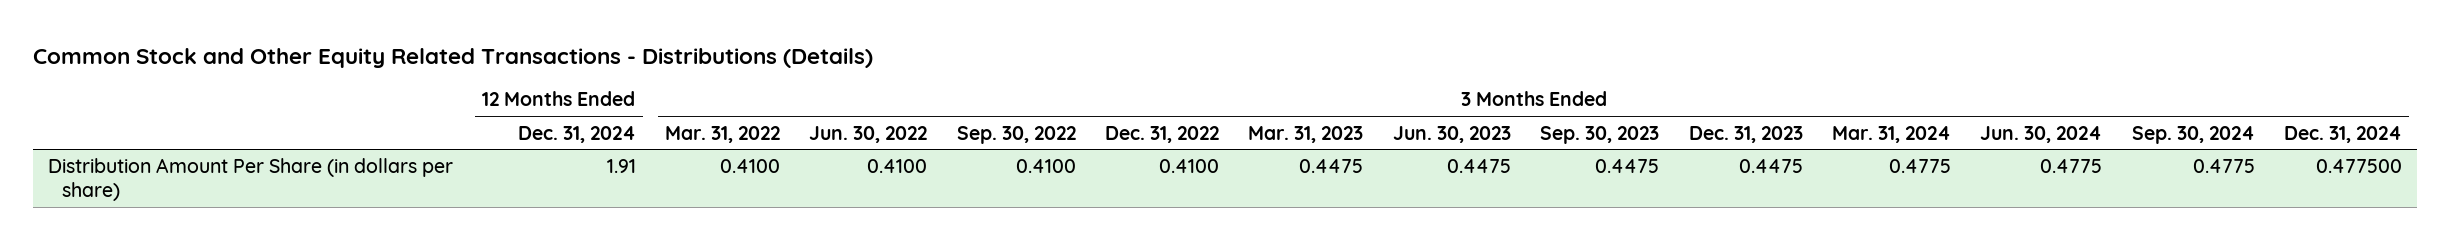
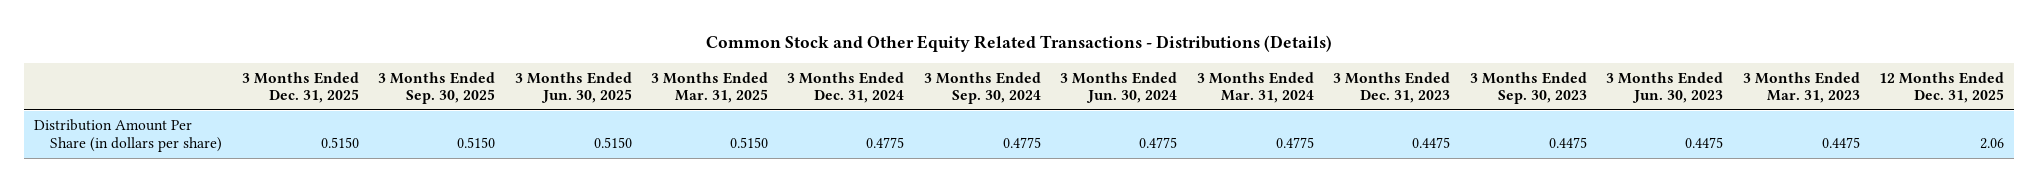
- | 12 Months Ended Dec. 31, 2024 | 3 Months Ended Mar. 31, 2022 | 3 Months Ended Jun. 30, 2022 | 3 Months Ended Sep. 30, 2022 | 3 Months Ended Dec. 31, 2022 | 3 Months Ended Mar. 31, 2023 | 3 Months Ended Jun. 30, 2023 | 3 Months Ended Sep. 30, 2023 | 3 Months Ended Dec. 31, 2023 | 3 Months Ended Mar. 31, 2024 | 3 Months Ended Jun. 30, 2024 | 3 Months Ended Sep. 30, 2024 | 3 Months Ended Dec. 31, 2024
+ | 3 Months Ended Dec. 31, 2025 | 3 Months Ended Sep. 30, 2025 | 3 Months Ended Jun. 30, 2025 | 3 Months Ended Mar. 31, 2025 | 3 Months Ended Dec. 31, 2024 | 3 Months Ended Sep. 30, 2024 | 3 Months Ended Jun. 30, 2024 | 3 Months Ended Mar. 31, 2024 | 3 Months Ended Dec. 31, 2023 | 3 Months Ended Sep. 30, 2023 | 3 Months Ended Jun. 30, 2023 | 3 Months Ended Mar. 31, 2023 | 12 Months Ended Dec. 31, 2025
- Distribution Amount Per Share (in dollars per share) | 1.91 | 0.4100 | 0.4100 | 0.4100 | 0.4100 | 0.4475 | 0.4475 | 0.4475 | 0.4475 | 0.4775 | 0.4775 | 0.4775 | 0.477500
+ Distribution Amount Per Share (in dollars per share) | 0.5150 | 0.5150 | 0.5150 | 0.5150 | 0.4775 | 0.4775 | 0.4775 | 0.4775 | 0.4475 | 0.4475 | 0.4475 | 0.4475 | 2.06

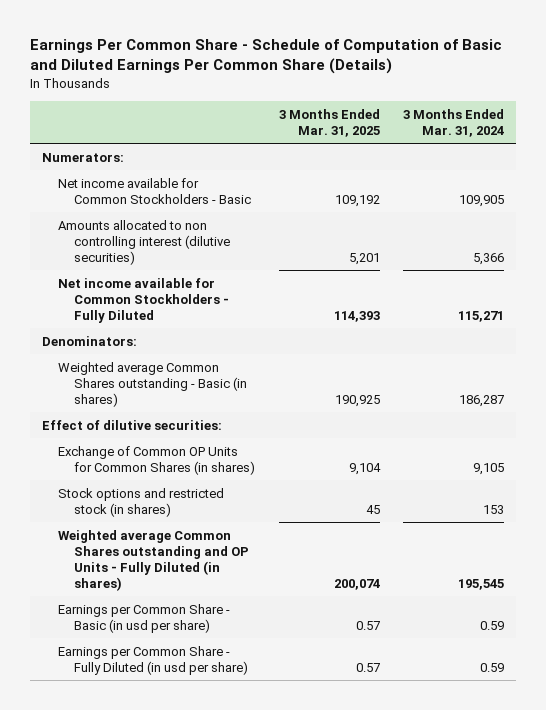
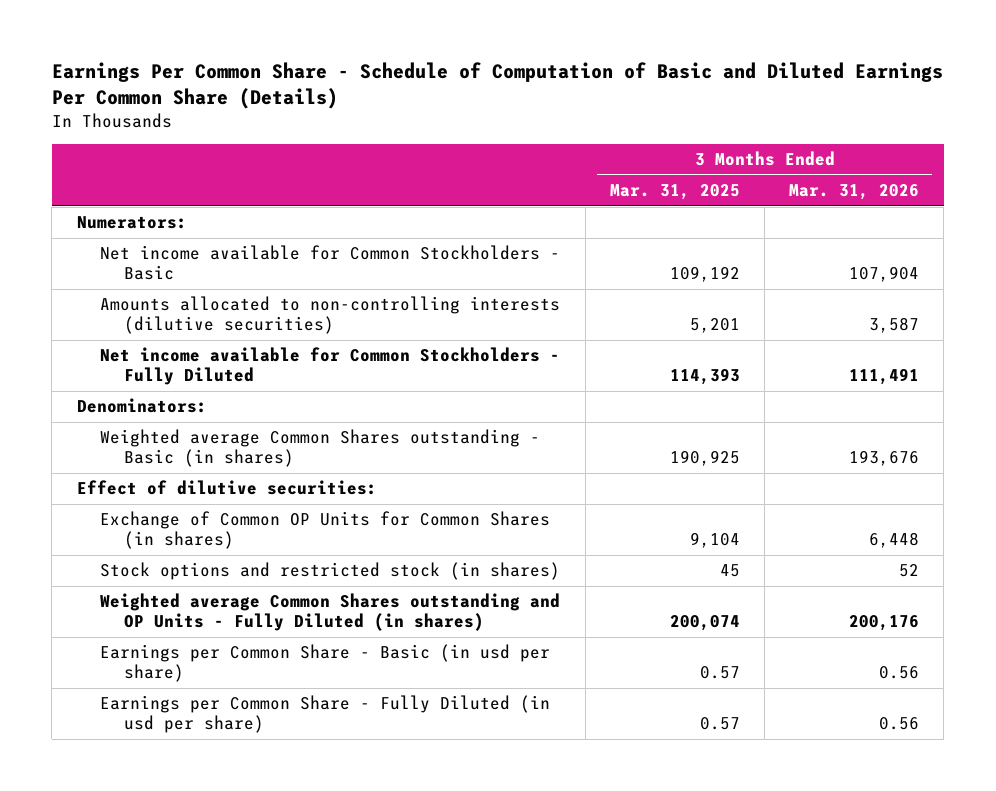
- | 3 Months Ended Mar. 31, 2025 | 3 Months Ended Mar. 31, 2024
+ | 3 Months Ended Mar. 31, 2025 | 3 Months Ended Mar. 31, 2026
- Amounts allocated to non controlling interest (dilutive securities) | 5,201 | 5,366
+ Amounts allocated to non-controlling interests (dilutive securities) | 5,201 | 3,587

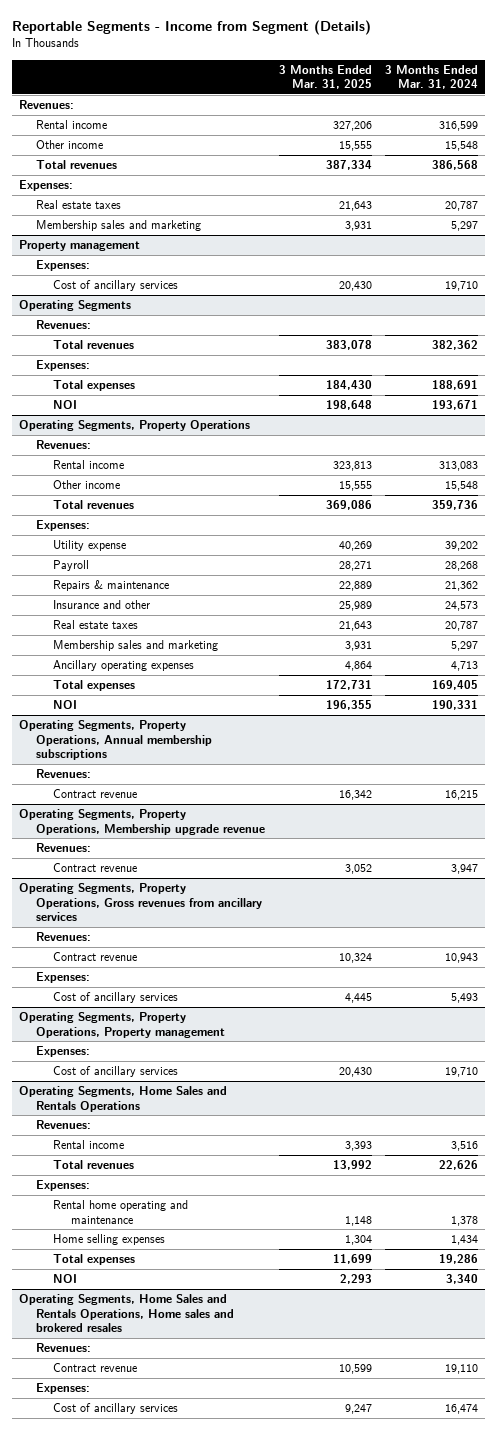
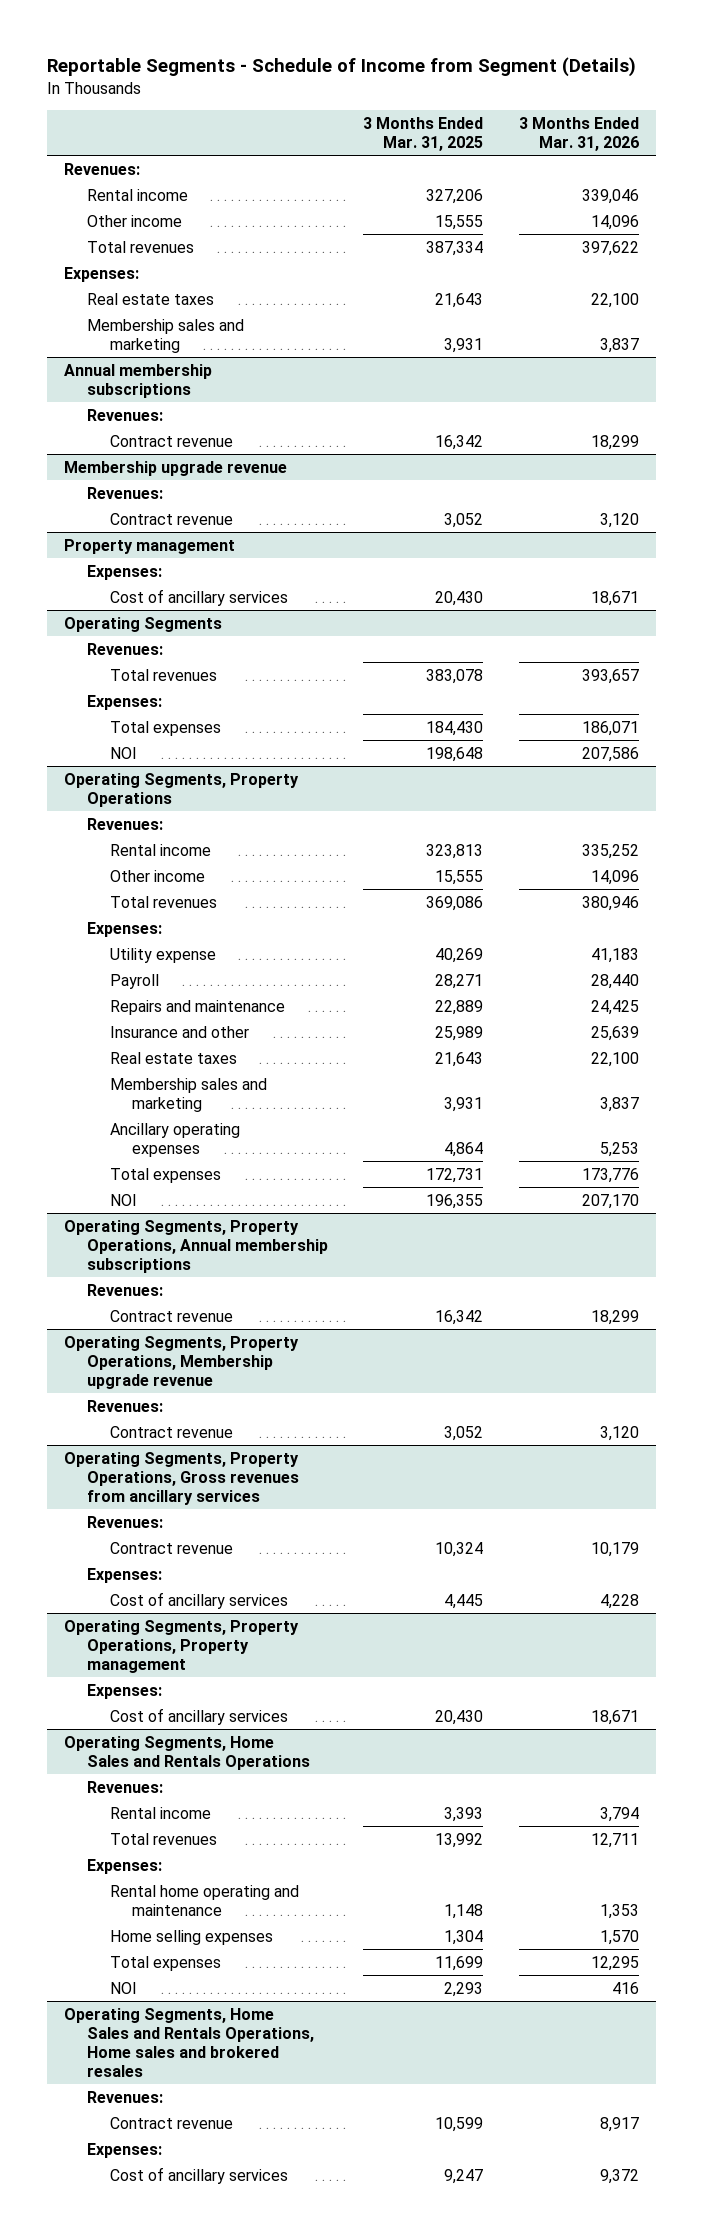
- Reportable Segments - Income from Segment (Details)
+ Reportable Segments - Schedule of Income from Segment (Details)
- | 3 Months Ended Mar. 31, 2025 | 3 Months Ended Mar. 31, 2024
+ | 3 Months Ended Mar. 31, 2025 | 3 Months Ended Mar. 31, 2026
+ Annual membership subscriptions
+ Revenues:
+ Contract revenue | 16,342 | 18,299
+ Membership upgrade revenue
+ Revenues:
+ Contract revenue | 3,052 | 3,120
@ Operating Segments, Property Operations
- Repairs & maintenance | 22,889 | 21,362
+ Repairs and maintenance | 22,889 | 24,425

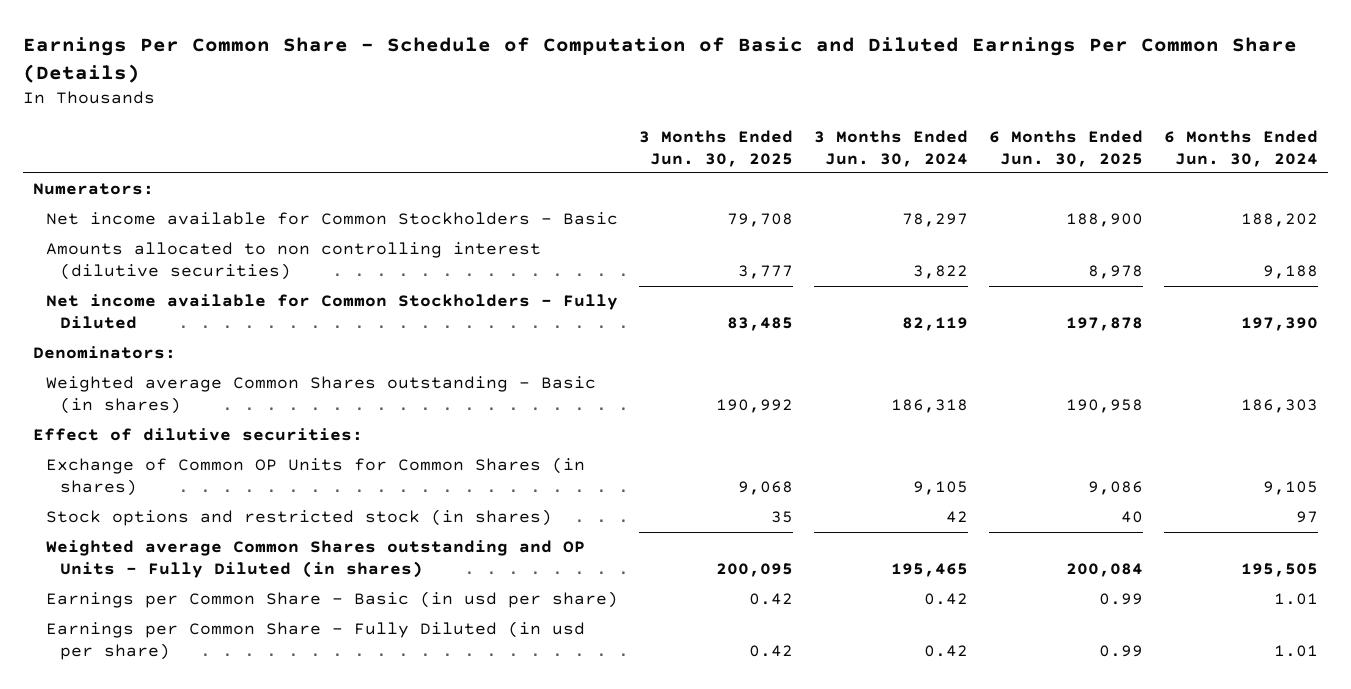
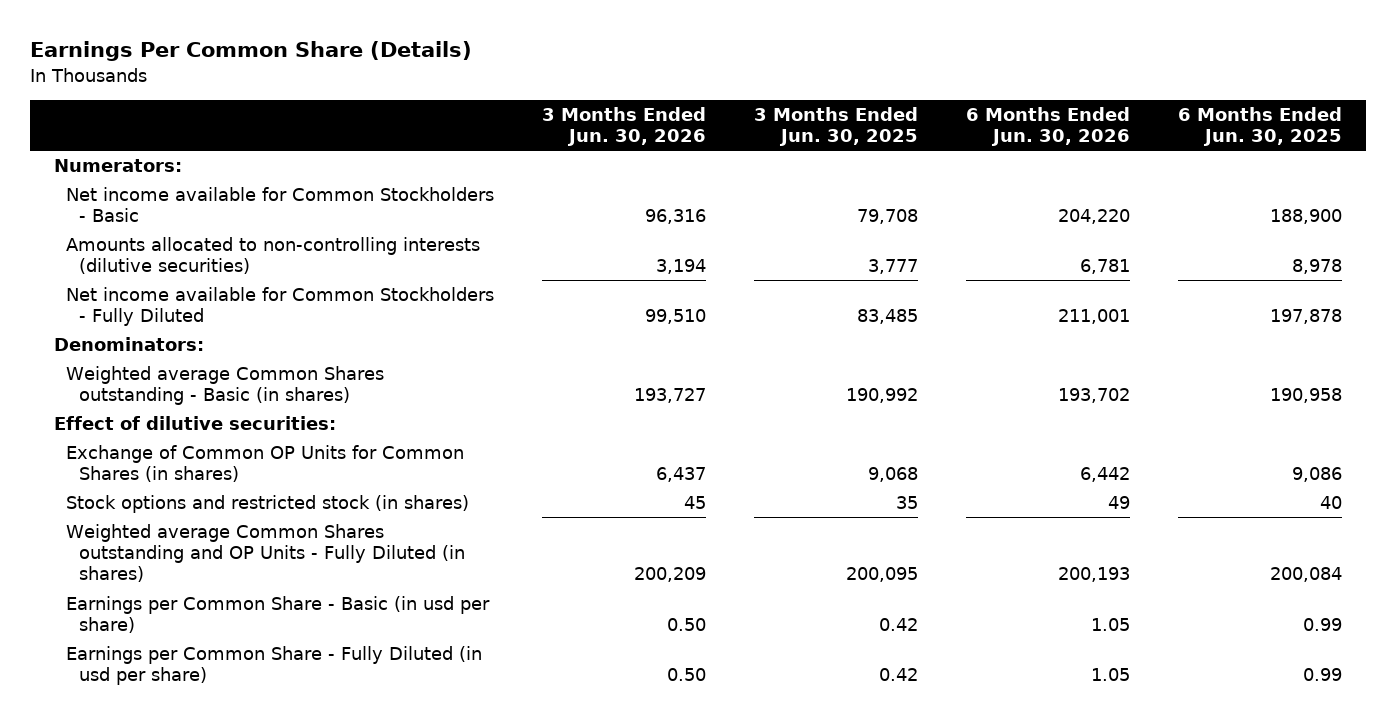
- Earnings Per Common Share - Schedule of Computation of Basic and Diluted Earnings Per Common Share (Details)
+ Earnings Per Common Share (Details)
- | 3 Months Ended Jun. 30, 2025 | 3 Months Ended Jun. 30, 2024 | 6 Months Ended Jun. 30, 2025 | 6 Months Ended Jun. 30, 2024
+ | 3 Months Ended Jun. 30, 2026 | 3 Months Ended Jun. 30, 2025 | 6 Months Ended Jun. 30, 2026 | 6 Months Ended Jun. 30, 2025
- Amounts allocated to non controlling interest (dilutive securities) | 3,777 | 3,822 | 8,978 | 9,188
+ Amounts allocated to non-controlling interests (dilutive securities) | 3,194 | 3,777 | 6,781 | 8,978

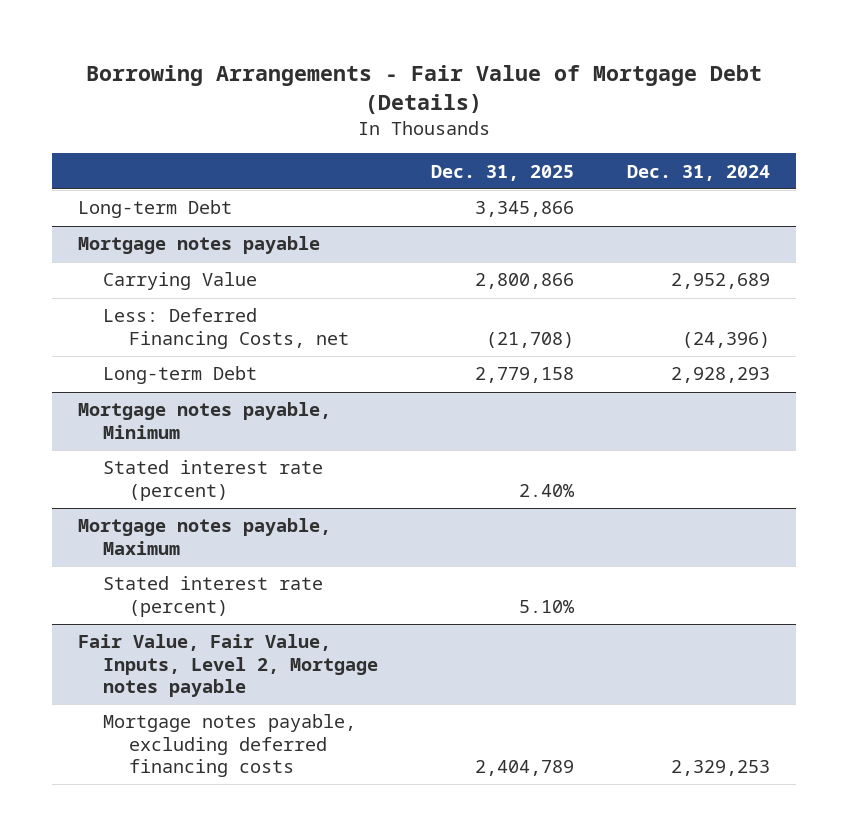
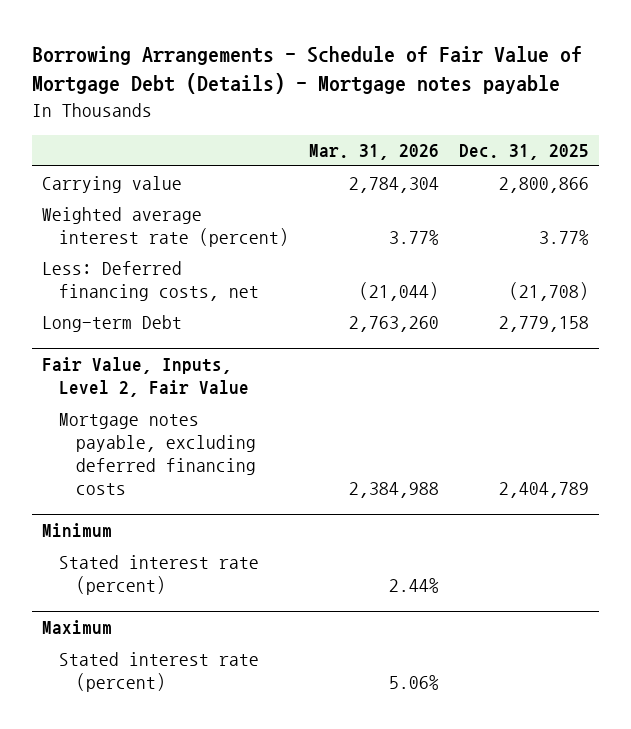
- Borrowing Arrangements - Fair Value of Mortgage Debt (Details)
+ Borrowing Arrangements - Schedule of Fair Value of Mortgage Debt (Details) - Mortgage notes payable
- | Dec. 31, 2025 | Dec. 31, 2024
+ | Mar. 31, 2026 | Dec. 31, 2025
- Long-term Debt | 3,345,866 |
- Mortgage notes payable
- Carrying Value | 2,800,866 | 2,952,689
- Less: Deferred Financing Costs, net | (21,708) | (24,396)
+ Carrying value | 2,784,304 | 2,800,866
+ Weighted average interest rate (percent) | 3.77% | 3.77%
+ Less: Deferred financing costs, net | (21,044) | (21,708)
- Mortgage notes payable, Minimum
- Stated interest rate (percent) | 2.40% |
- Mortgage notes payable, Maximum
- Stated interest rate (percent) | 5.10% |
- Fair Value, Fair Value, Inputs, Level 2, Mortgage notes payable
+ Fair Value, Inputs, Level 2, Fair Value
+ Minimum
+ Stated interest rate (percent) | 2.44% |
+ Maximum
+ Stated interest rate (percent) | 5.06% |

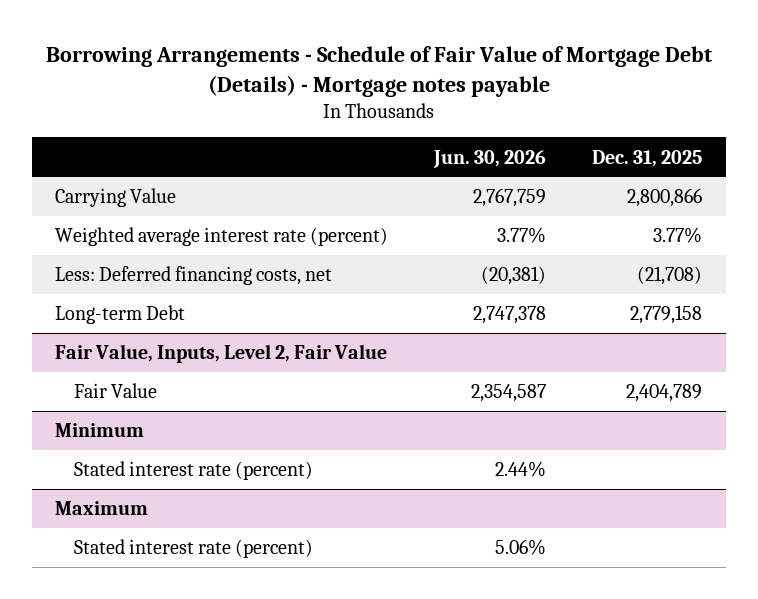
- | Mar. 31, 2026 | Dec. 31, 2025
+ | Jun. 30, 2026 | Dec. 31, 2025
- Carrying value | 2,784,304 | 2,800,866
+ Carrying Value | 2,767,759 | 2,800,866
@ Fair Value, Inputs, Level 2, Fair Value
- Mortgage notes payable, excluding deferred financing costs | 2,384,988 | 2,404,789
+ Fair Value | 2,354,587 | 2,404,789

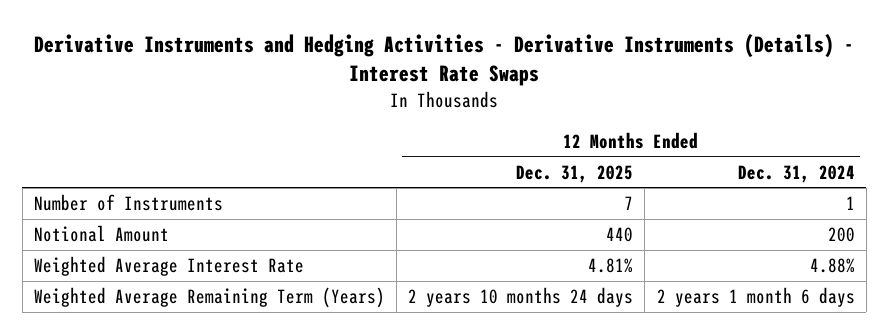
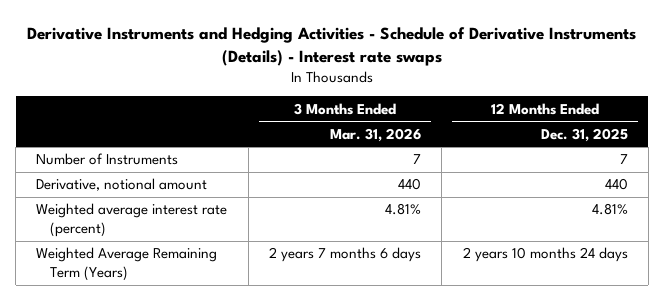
- Derivative Instruments and Hedging Activities - Derivative Instruments (Details) - Interest Rate Swaps
+ Derivative Instruments and Hedging Activities - Schedule of Derivative Instruments (Details) - Interest rate swaps
- | 12 Months Ended Dec. 31, 2025 | 12 Months Ended Dec. 31, 2024
+ | 3 Months Ended Mar. 31, 2026 | 12 Months Ended Dec. 31, 2025
- Notional Amount | 440 | 200
- Weighted Average Interest Rate | 4.81% | 4.88%
+ Derivative, notional amount | 440 | 440
+ Weighted average interest rate (percent) | 4.81% | 4.81%

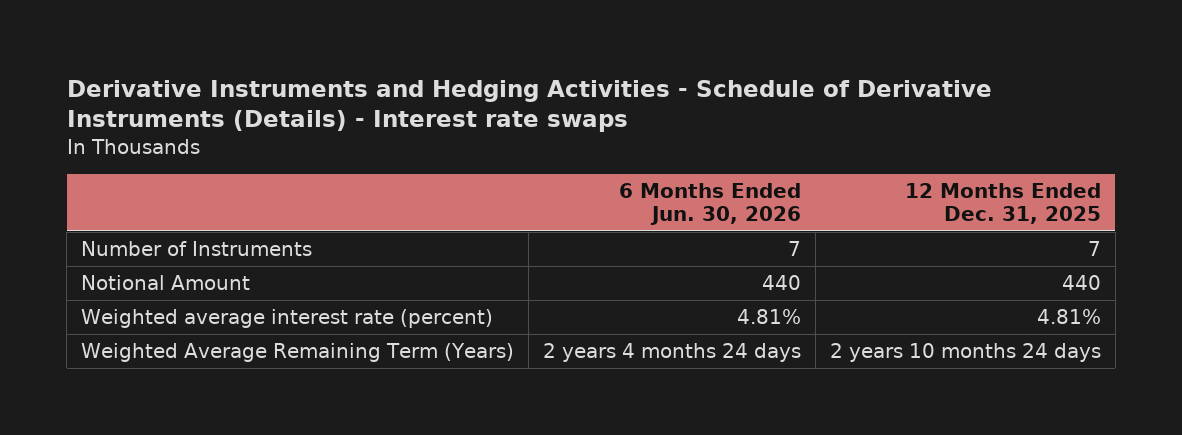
- | 3 Months Ended Mar. 31, 2026 | 12 Months Ended Dec. 31, 2025
+ | 6 Months Ended Jun. 30, 2026 | 12 Months Ended Dec. 31, 2025
- Derivative, notional amount | 440 | 440
+ Notional Amount | 440 | 440

